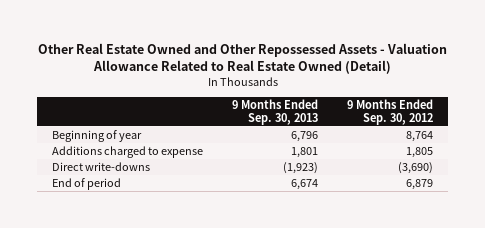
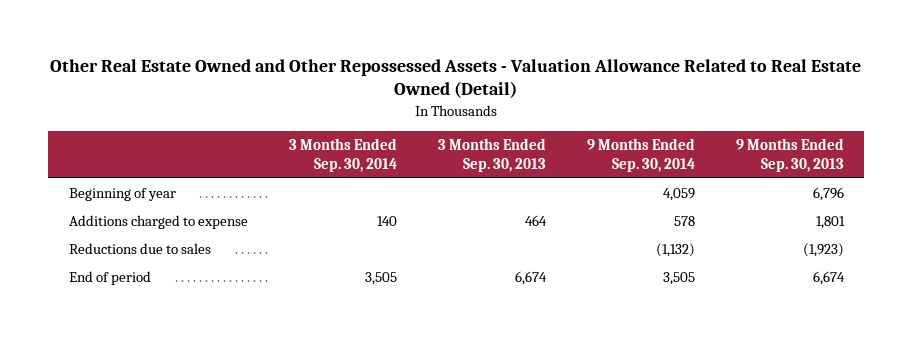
- | 9 Months Ended Sep. 30, 2013 | 9 Months Ended Sep. 30, 2012
+ | 3 Months Ended Sep. 30, 2014 | 3 Months Ended Sep. 30, 2013 | 9 Months Ended Sep. 30, 2014 | 9 Months Ended Sep. 30, 2013
- Direct write-downs | (1,923) | (3,690)
+ Reductions due to sales | | | (1,132) | (1,923)

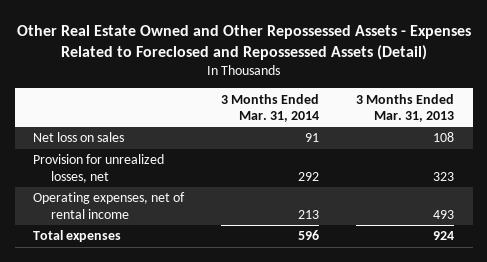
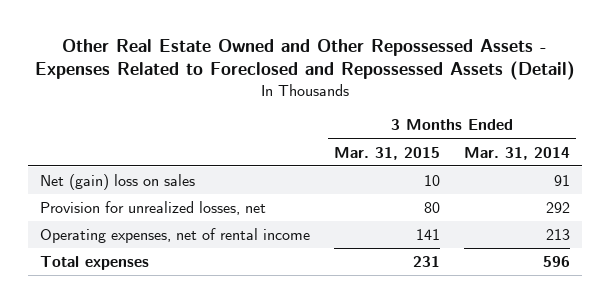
- | 3 Months Ended Mar. 31, 2014 | 3 Months Ended Mar. 31, 2013
+ | 3 Months Ended Mar. 31, 2015 | 3 Months Ended Mar. 31, 2014
- Net loss on sales | 91 | 108
+ Net (gain) loss on sales | 10 | 91

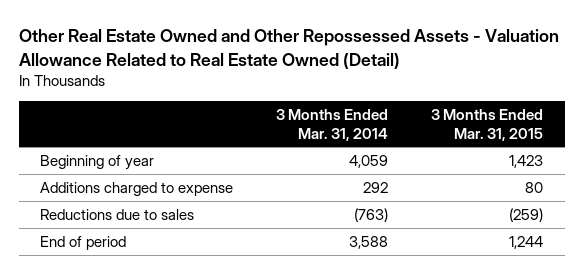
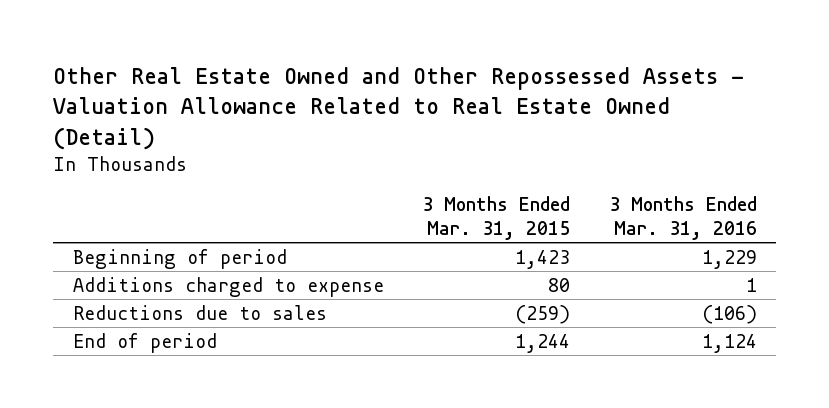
- | 3 Months Ended Mar. 31, 2014 | 3 Months Ended Mar. 31, 2015
+ | 3 Months Ended Mar. 31, 2015 | 3 Months Ended Mar. 31, 2016
- Beginning of year | 4,059 | 1,423
+ Beginning of period | 1,423 | 1,229

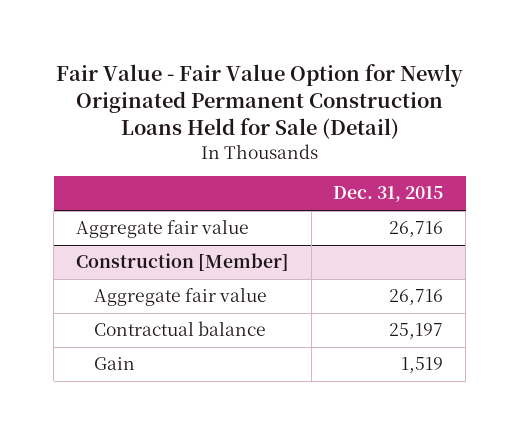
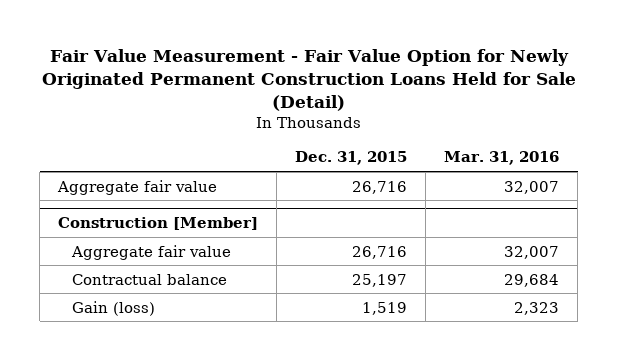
- Fair Value - Fair Value Option for Newly Originated Permanent Construction Loans Held for Sale (Detail)
+ Fair Value Measurement - Fair Value Option for Newly Originated Permanent Construction Loans Held for Sale (Detail)
- | Dec. 31, 2015
+ | Dec. 31, 2015 | Mar. 31, 2016
@ Construction [Member]
- Gain | 1,519
+ Gain (loss) | 1,519 | 2,323

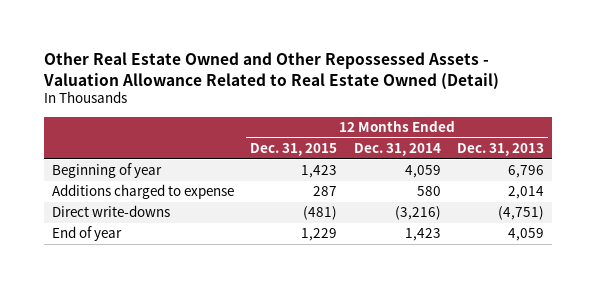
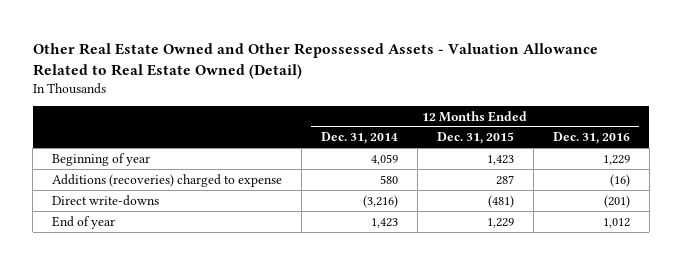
- | 12 Months Ended Dec. 31, 2015 | 12 Months Ended Dec. 31, 2014 | 12 Months Ended Dec. 31, 2013
+ | 12 Months Ended Dec. 31, 2014 | 12 Months Ended Dec. 31, 2015 | 12 Months Ended Dec. 31, 2016
- Additions charged to expense | 287 | 580 | 2,014
+ Additions (recoveries) charged to expense | 580 | 287 | (16)

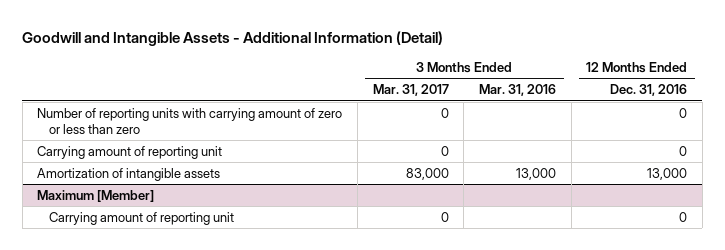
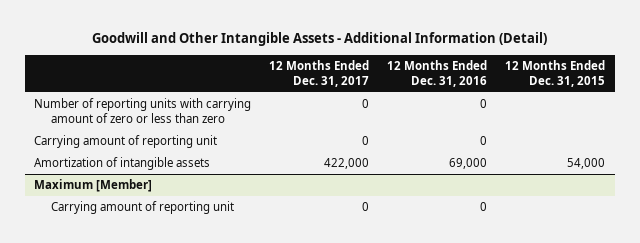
- Goodwill and Intangible Assets - Additional Information (Detail)
+ Goodwill and Other Intangible Assets - Additional Information (Detail)
- | 3 Months Ended Mar. 31, 2017 | 3 Months Ended Mar. 31, 2016 | 12 Months Ended Dec. 31, 2016
+ | 12 Months Ended Dec. 31, 2017 | 12 Months Ended Dec. 31, 2016 | 12 Months Ended Dec. 31, 2015
- Amortization of intangible assets | 83,000 | 13,000 | 13,000
+ Amortization of intangible assets | 422,000 | 69,000 | 54,000

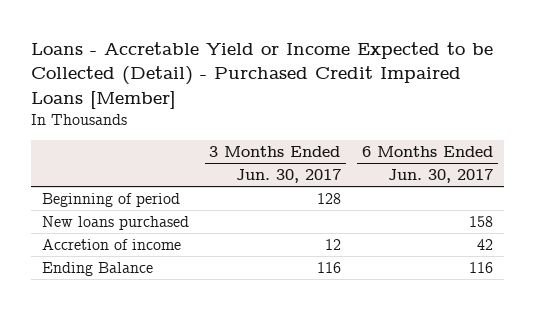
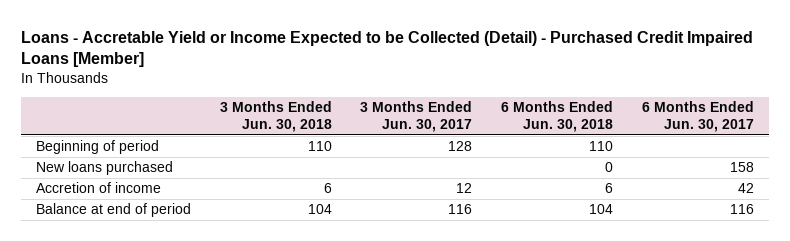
- | 3 Months Ended Jun. 30, 2017 | 6 Months Ended Jun. 30, 2017
+ | 3 Months Ended Jun. 30, 2018 | 3 Months Ended Jun. 30, 2017 | 6 Months Ended Jun. 30, 2018 | 6 Months Ended Jun. 30, 2017
- Ending Balance | 116 | 116
+ Balance at end of period | 104 | 116 | 104 | 116

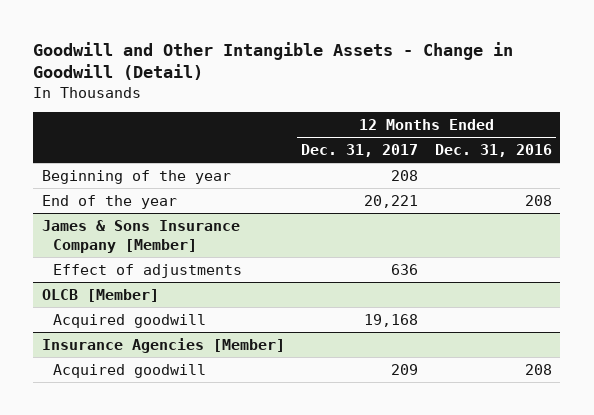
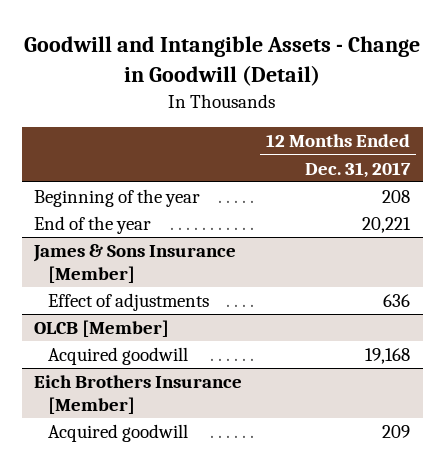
- Goodwill and Other Intangible Assets - Change in Goodwill (Detail)
+ Goodwill and Intangible Assets - Change in Goodwill (Detail)
- | 12 Months Ended Dec. 31, 2017 | 12 Months Ended Dec. 31, 2016
+ | 12 Months Ended Dec. 31, 2017
- James & Sons Insurance Company [Member]
+ James & Sons Insurance [Member]
- Insurance Agencies [Member]
+ Eich Brothers Insurance [Member]

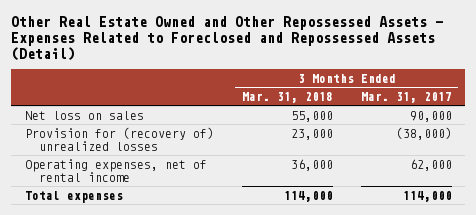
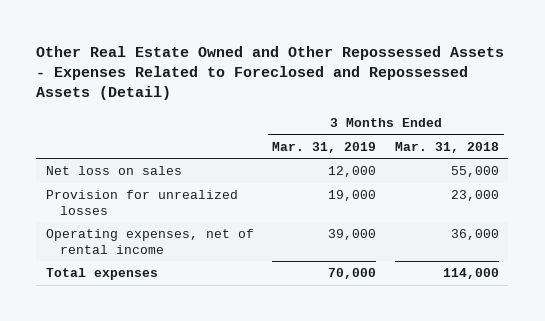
- | 3 Months Ended Mar. 31, 2018 | 3 Months Ended Mar. 31, 2017
+ | 3 Months Ended Mar. 31, 2019 | 3 Months Ended Mar. 31, 2018
- Provision for (recovery of) unrealized losses | 23,000 | (38,000)
+ Provision for unrealized losses | 19,000 | 23,000

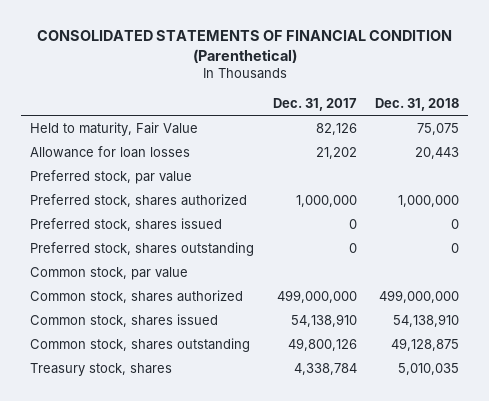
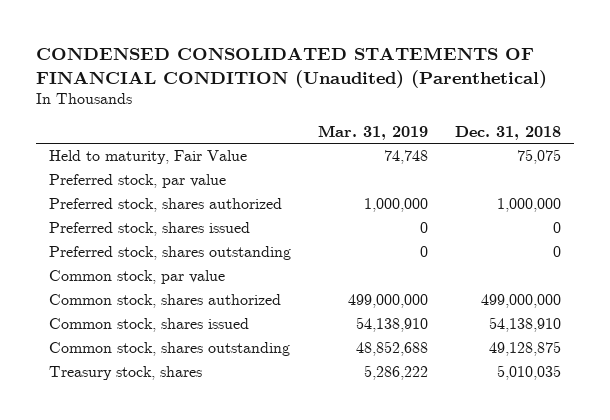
- CONSOLIDATED STATEMENTS OF FINANCIAL CONDITION (Parenthetical)
+ CONDENSED CONSOLIDATED STATEMENTS OF FINANCIAL CONDITION (Unaudited) (Parenthetical)
- | Dec. 31, 2017 | Dec. 31, 2018
+ | Mar. 31, 2019 | Dec. 31, 2018
- Allowance for loan losses | 21,202 | 20,443

